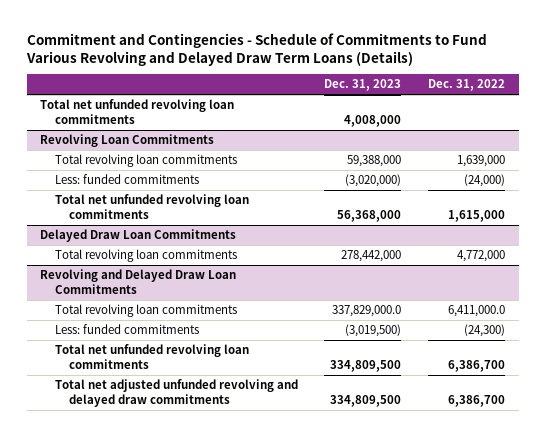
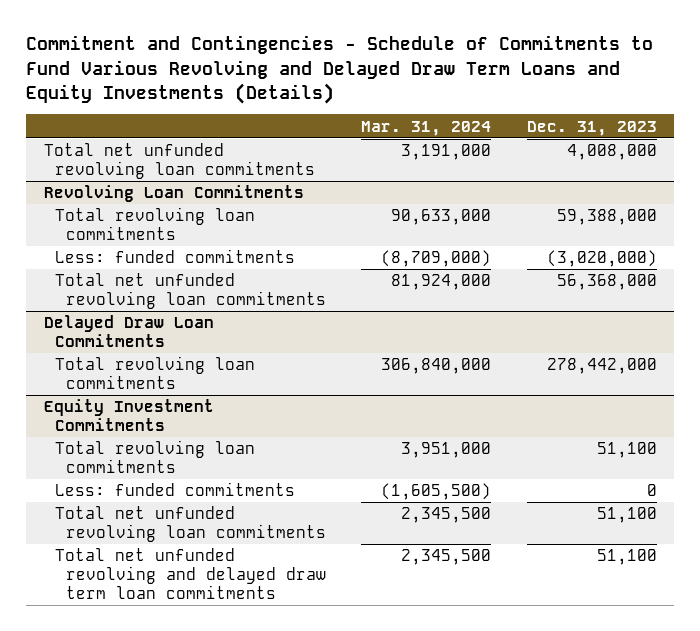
- Commitment and Contingencies - Schedule of Commitments to Fund Various Revolving and Delayed Draw Term Loans (Details)
+ Commitment and Contingencies - Schedule of Commitments to Fund Various Revolving and Delayed Draw Term Loans and Equity Investments (Details)
- | Dec. 31, 2023 | Dec. 31, 2022
+ | Mar. 31, 2024 | Dec. 31, 2023
- Revolving and Delayed Draw Loan Commitments
- Total revolving loan commitments | 337,829,000.0 | 6,411,000.0
- Less: funded commitments | (3,019,500) | (24,300)
- Total net unfunded revolving loan commitments | 334,809,500 | 6,386,700
- Total net adjusted unfunded revolving and delayed draw commitments | 334,809,500 | 6,386,700
+ Equity Investment Commitments
+ Total revolving loan commitments | 3,951,000 | 51,100
+ Less: funded commitments | (1,605,500) | 0
+ Total net unfunded revolving loan commitments | 2,345,500 | 51,100
+ Total net unfunded revolving and delayed draw term loan commitments | 2,345,500 | 51,100

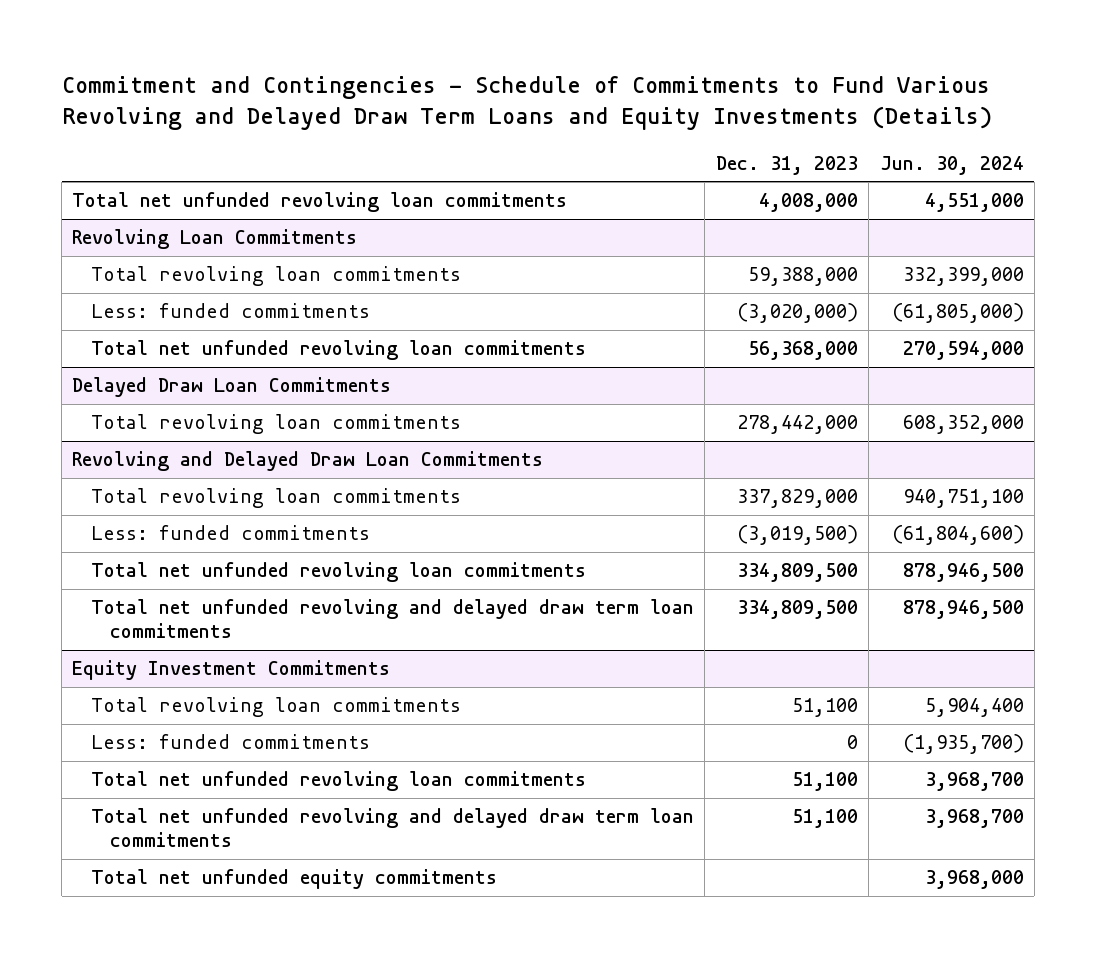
- | Mar. 31, 2024 | Dec. 31, 2023
+ | Dec. 31, 2023 | Jun. 30, 2024
+ Revolving and Delayed Draw Loan Commitments
+ Total revolving loan commitments | 337,829,000 | 940,751,100
+ Less: funded commitments | (3,019,500) | (61,804,600)
+ Total net unfunded revolving loan commitments | 334,809,500 | 878,946,500
+ Total net unfunded revolving and delayed draw term loan commitments | 334,809,500 | 878,946,500
@ Equity Investment Commitments
+ Total net unfunded equity commitments | | 3,968,000

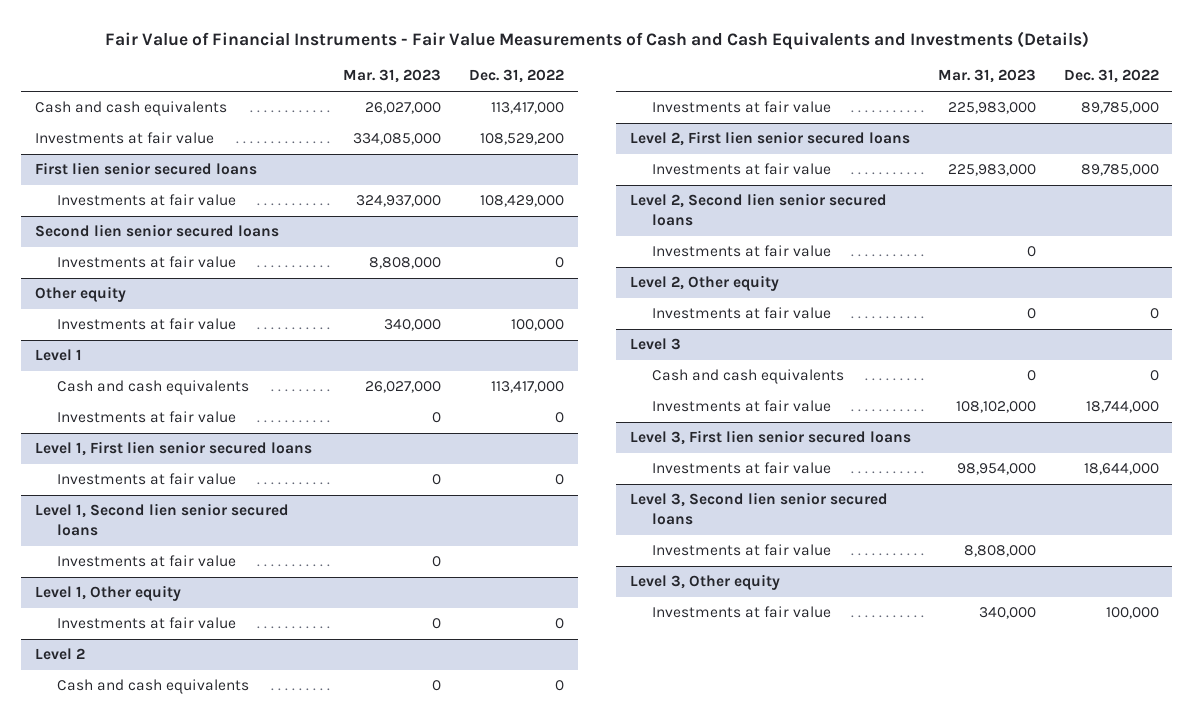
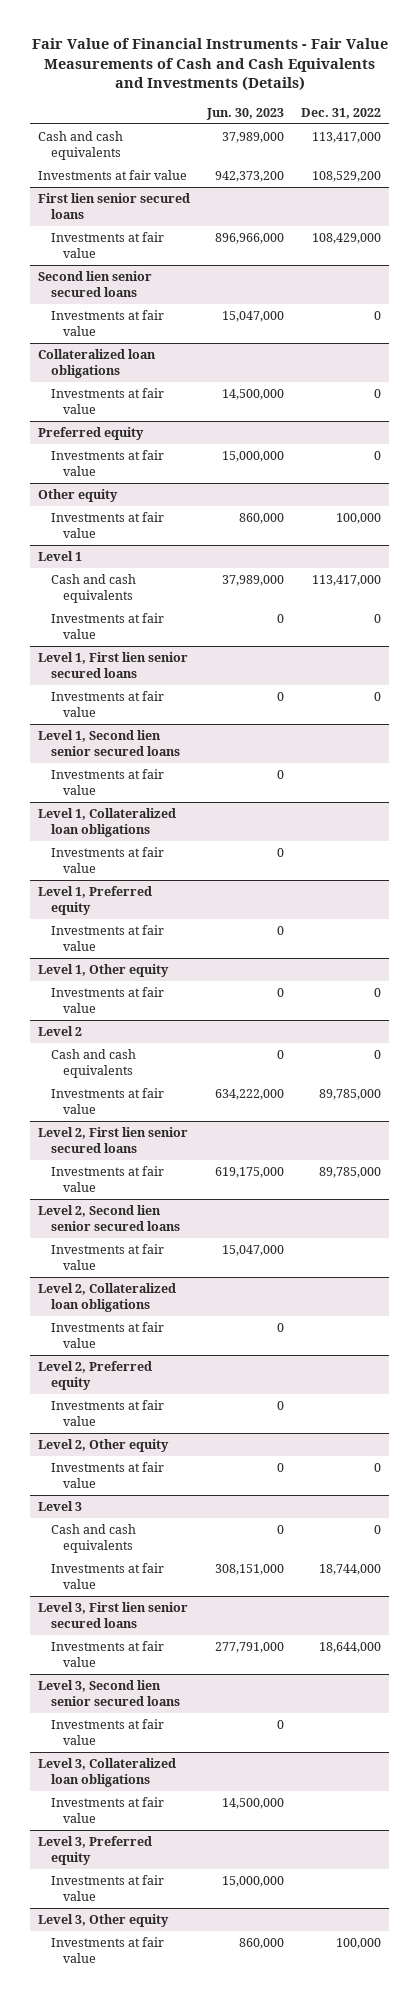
- | Mar. 31, 2023 | Dec. 31, 2022
+ | Jun. 30, 2023 | Dec. 31, 2022
+ Collateralized loan obligations
+ Investments at fair value | 14,500,000 | 0
+ Preferred equity
+ Investments at fair value | 15,000,000 | 0
+ Level 1, Collateralized loan obligations
+ Investments at fair value | 0 |
+ Level 1, Preferred equity
+ Investments at fair value | 0 |
+ Level 2, Collateralized loan obligations
+ Investments at fair value | 0 |
+ Level 2, Preferred equity
+ Investments at fair value | 0 |
+ Level 3, Collateralized loan obligations
+ Investments at fair value | 14,500,000 |
+ Level 3, Preferred equity
+ Investments at fair value | 15,000,000 |

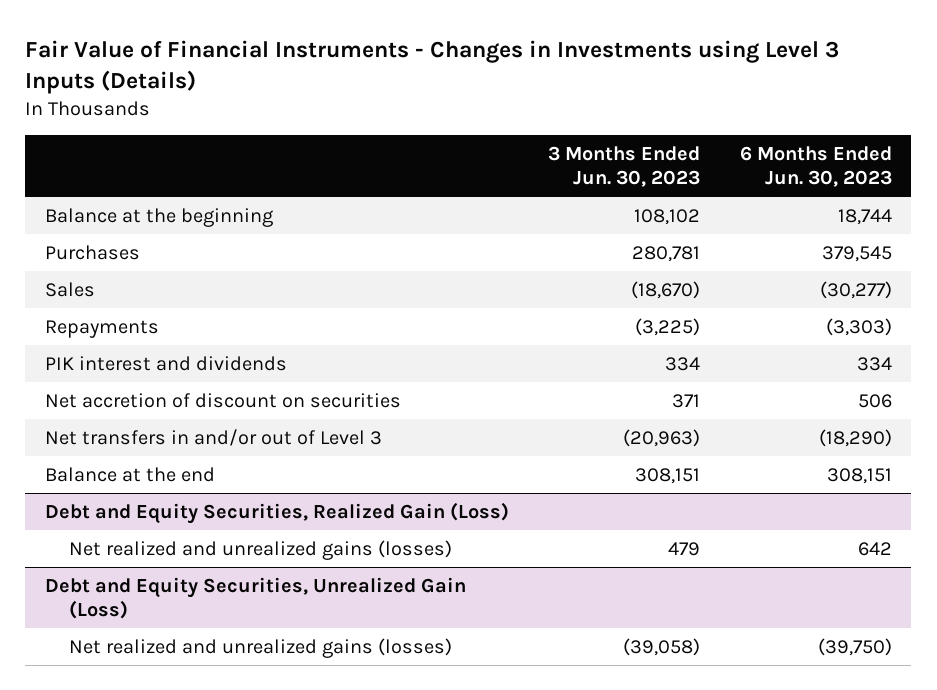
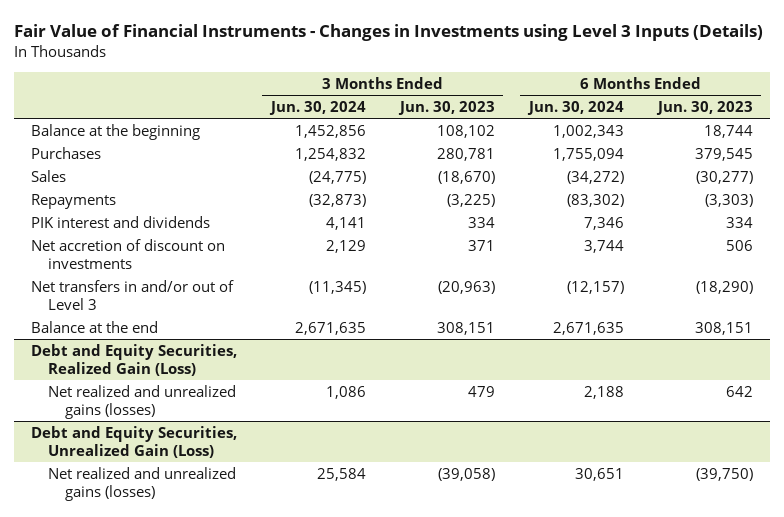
- | 3 Months Ended Jun. 30, 2023 | 6 Months Ended Jun. 30, 2023
+ | 3 Months Ended Jun. 30, 2024 | 3 Months Ended Jun. 30, 2023 | 6 Months Ended Jun. 30, 2024 | 6 Months Ended Jun. 30, 2023
- Net accretion of discount on securities | 371 | 506
+ Net accretion of discount on investments | 2,129 | 371 | 3,744 | 506

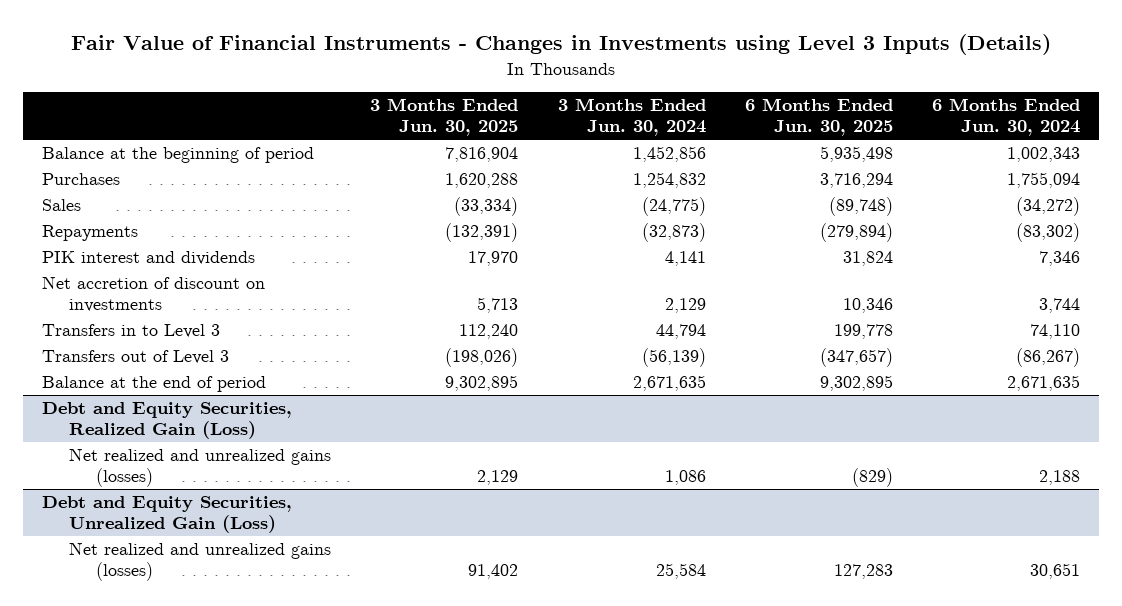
- | 3 Months Ended Jun. 30, 2024 | 3 Months Ended Jun. 30, 2023 | 6 Months Ended Jun. 30, 2024 | 6 Months Ended Jun. 30, 2023
+ | 3 Months Ended Jun. 30, 2025 | 3 Months Ended Jun. 30, 2024 | 6 Months Ended Jun. 30, 2025 | 6 Months Ended Jun. 30, 2024
- Balance at the beginning | 1,452,856 | 108,102 | 1,002,343 | 18,744
+ Balance at the beginning of period | 7,816,904 | 1,452,856 | 5,935,498 | 1,002,343
- Net transfers in and/or out of Level 3 | (11,345) | (20,963) | (12,157) | (18,290)
- Balance at the end | 2,671,635 | 308,151 | 2,671,635 | 308,151
+ Transfers in to Level 3 | 112,240 | 44,794 | 199,778 | 74,110
+ Transfers out of Level 3 | (198,026) | (56,139) | (347,657) | (86,267)
+ Balance at the end of period | 9,302,895 | 2,671,635 | 9,302,895 | 2,671,635

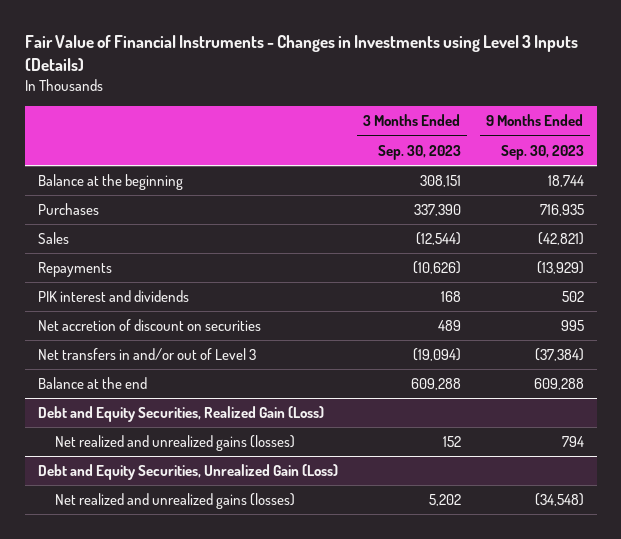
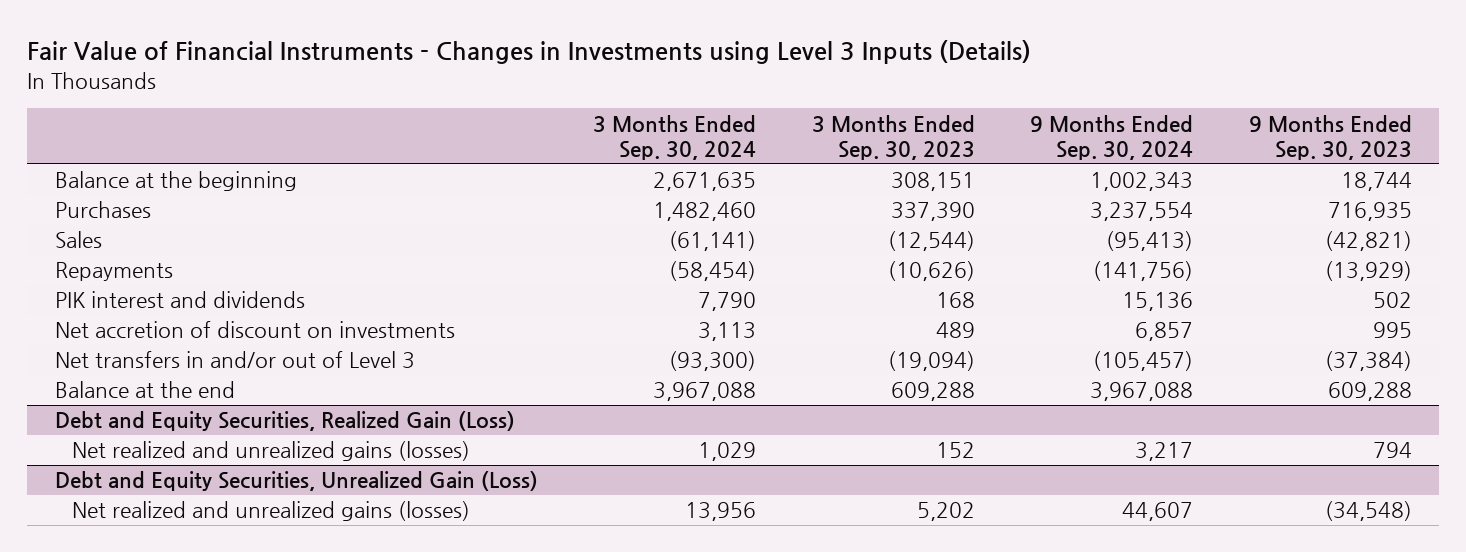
- | 3 Months Ended Sep. 30, 2023 | 9 Months Ended Sep. 30, 2023
+ | 3 Months Ended Sep. 30, 2024 | 3 Months Ended Sep. 30, 2023 | 9 Months Ended Sep. 30, 2024 | 9 Months Ended Sep. 30, 2023
- Net accretion of discount on securities | 489 | 995
+ Net accretion of discount on investments | 3,113 | 489 | 6,857 | 995

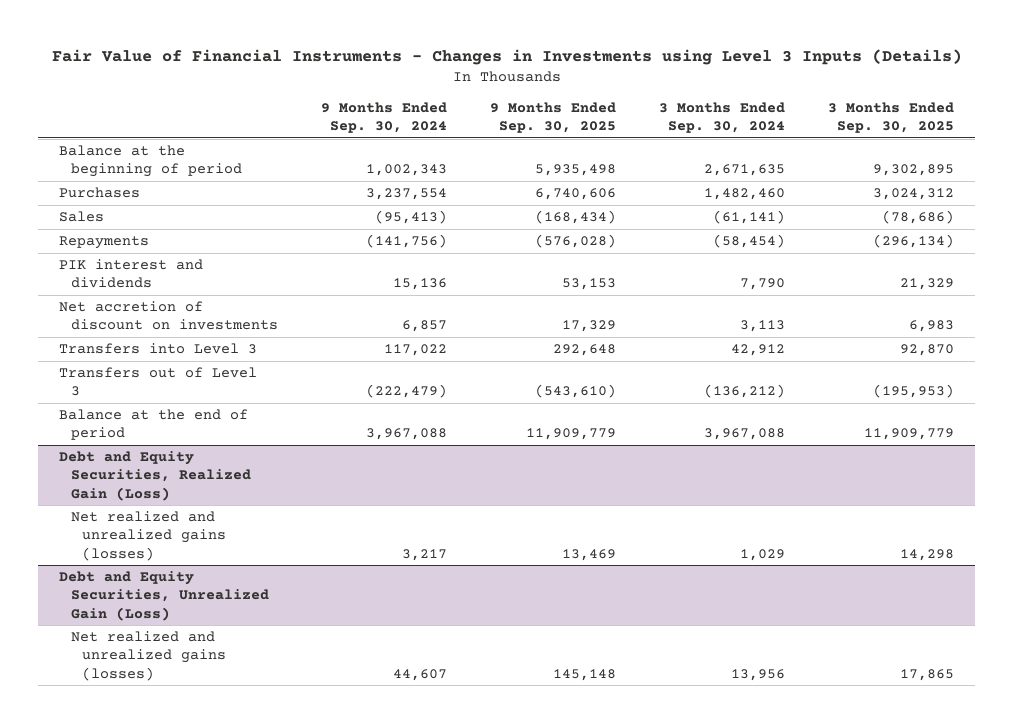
- | 3 Months Ended Sep. 30, 2024 | 3 Months Ended Sep. 30, 2023 | 9 Months Ended Sep. 30, 2024 | 9 Months Ended Sep. 30, 2023
+ | 9 Months Ended Sep. 30, 2024 | 9 Months Ended Sep. 30, 2025 | 3 Months Ended Sep. 30, 2024 | 3 Months Ended Sep. 30, 2025
- Balance at the beginning | 2,671,635 | 308,151 | 1,002,343 | 18,744
+ Balance at the beginning of period | 1,002,343 | 5,935,498 | 2,671,635 | 9,302,895
- Net transfers in and/or out of Level 3 | (93,300) | (19,094) | (105,457) | (37,384)
- Balance at the end | 3,967,088 | 609,288 | 3,967,088 | 609,288
+ Transfers into Level 3 | 117,022 | 292,648 | 42,912 | 92,870
+ Transfers out of Level 3 | (222,479) | (543,610) | (136,212) | (195,953)
+ Balance at the end of period | 3,967,088 | 11,909,779 | 3,967,088 | 11,909,779

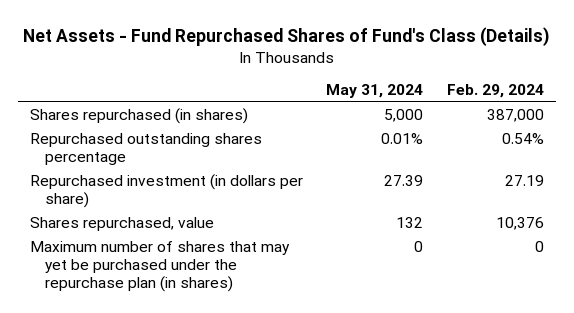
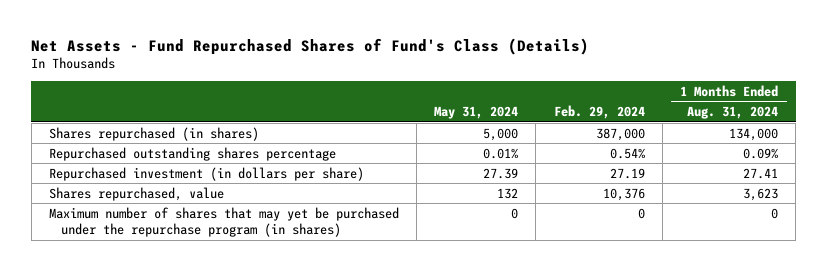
- | May 31, 2024 | Feb. 29, 2024
+ | May 31, 2024 | Feb. 29, 2024 | 1 Months Ended Aug. 31, 2024
- Maximum number of shares that may yet be purchased under the repurchase plan (in shares) | 0 | 0
+ Maximum number of shares that may yet be purchased under the repurchase program (in shares) | 0 | 0 | 0

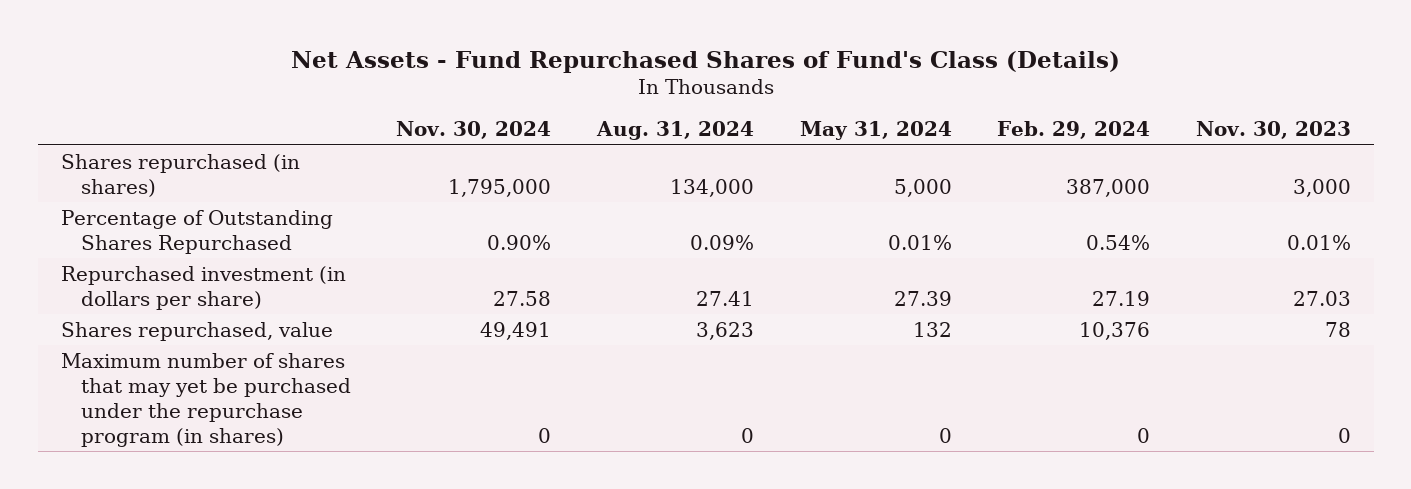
- | May 31, 2024 | Feb. 29, 2024 | 1 Months Ended Aug. 31, 2024
+ | Nov. 30, 2024 | Aug. 31, 2024 | May 31, 2024 | Feb. 29, 2024 | Nov. 30, 2023
- Repurchased outstanding shares percentage | 0.01% | 0.54% | 0.09%
+ Percentage of Outstanding Shares Repurchased | 0.90% | 0.09% | 0.01% | 0.54% | 0.01%

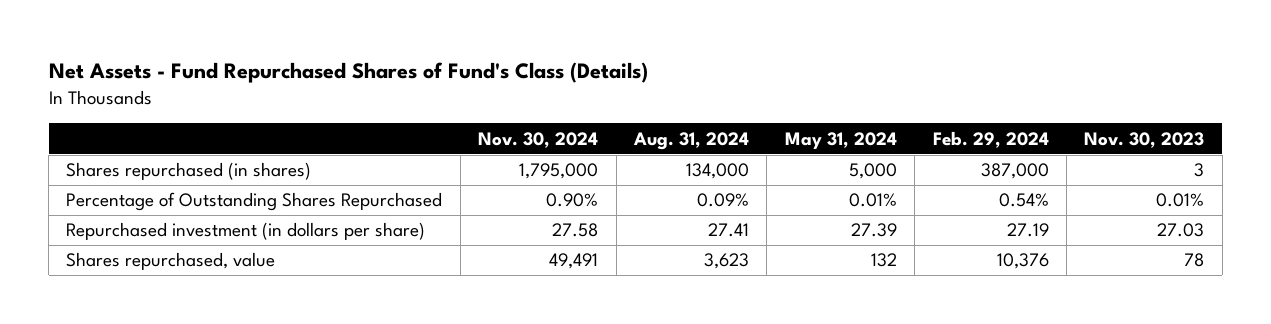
- Shares repurchased (in shares) | 1,795,000 | 134,000 | 5,000 | 387,000 | 3,000
+ Shares repurchased (in shares) | 1,795,000 | 134,000 | 5,000 | 387,000 | 3
- Maximum number of shares that may yet be purchased under the repurchase program (in shares) | 0 | 0 | 0 | 0 | 0

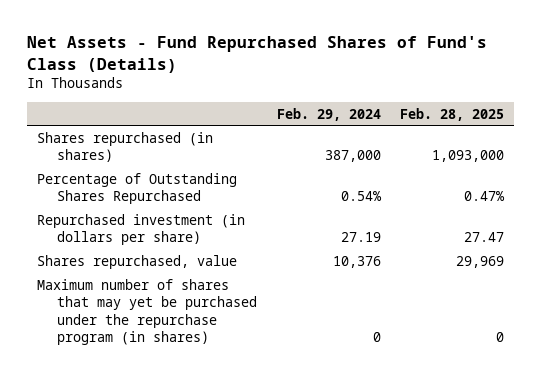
- | Nov. 30, 2024 | Aug. 31, 2024 | May 31, 2024 | Feb. 29, 2024 | Nov. 30, 2023
+ | Feb. 29, 2024 | Feb. 28, 2025
+ Maximum number of shares that may yet be purchased under the repurchase program (in shares) | 0 | 0

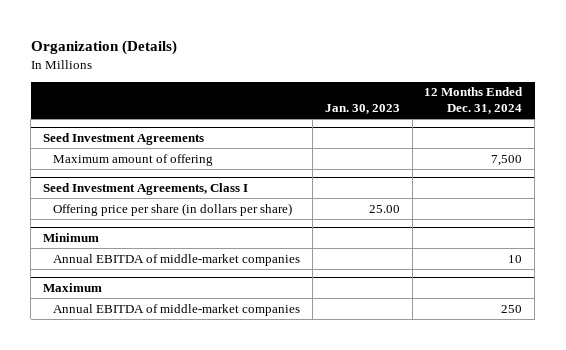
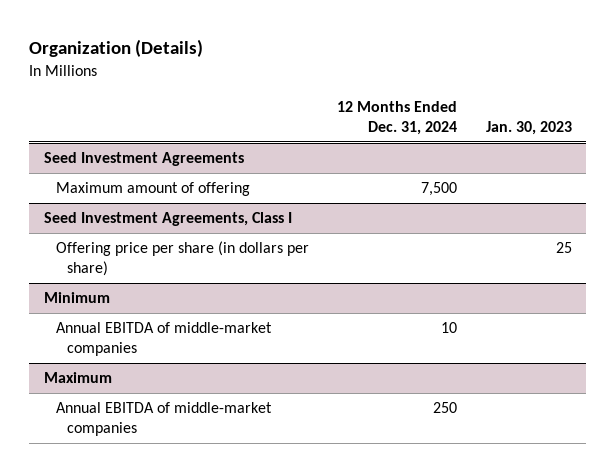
- | Jan. 30, 2023 | 12 Months Ended Dec. 31, 2024
+ | 12 Months Ended Dec. 31, 2024 | Jan. 30, 2023
@ Seed Investment Agreements, Class I
- Offering price per share (in dollars per share) | 25.00 |
+ Offering price per share (in dollars per share) | | 25

